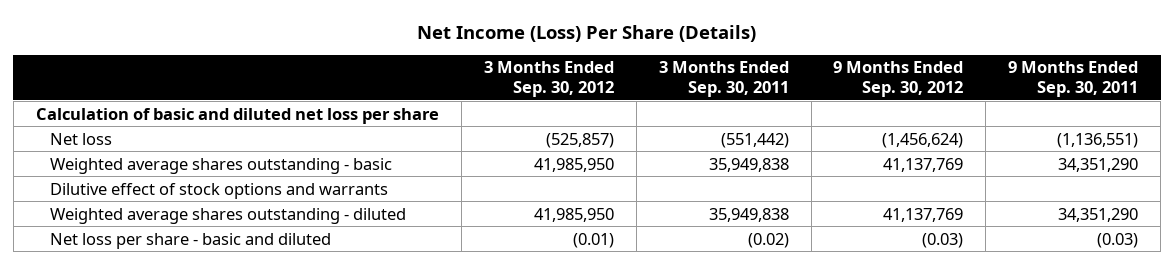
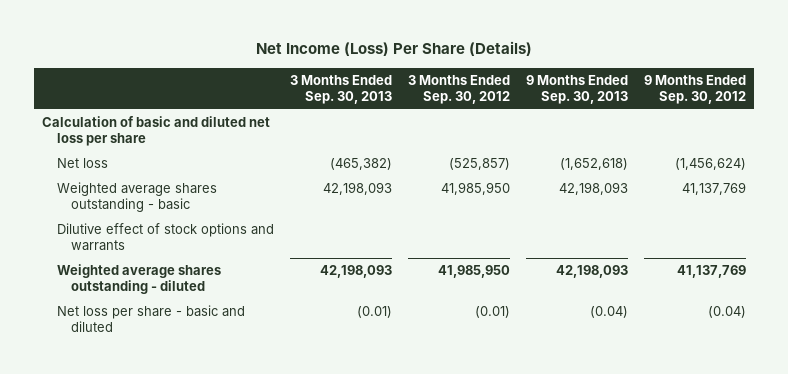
- | 3 Months Ended Sep. 30, 2012 | 3 Months Ended Sep. 30, 2011 | 9 Months Ended Sep. 30, 2012 | 9 Months Ended Sep. 30, 2011
+ | 3 Months Ended Sep. 30, 2013 | 3 Months Ended Sep. 30, 2012 | 9 Months Ended Sep. 30, 2013 | 9 Months Ended Sep. 30, 2012
- Net loss per share - basic and diluted | (0.01) | (0.02) | (0.03) | (0.03)
+ Net loss per share - basic and diluted | (0.01) | (0.01) | (0.04) | (0.04)

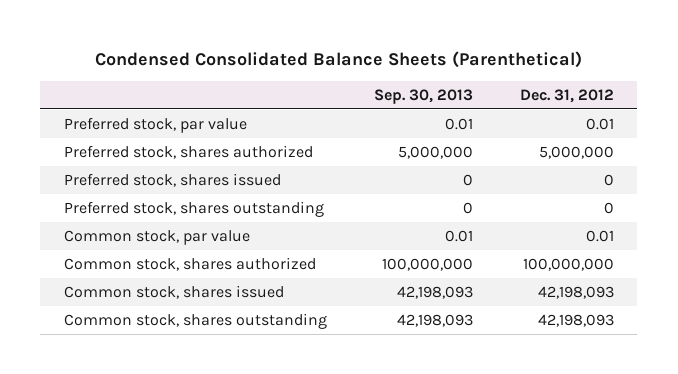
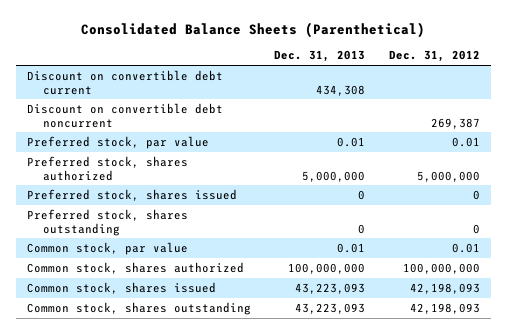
- Condensed Consolidated Balance Sheets (Parenthetical)
+ Consolidated Balance Sheets (Parenthetical)
- | Sep. 30, 2013 | Dec. 31, 2012
+ | Dec. 31, 2013 | Dec. 31, 2012
+ Discount on convertible debt current | 434,308 |
+ Discount on convertible debt noncurrent | | 269,387

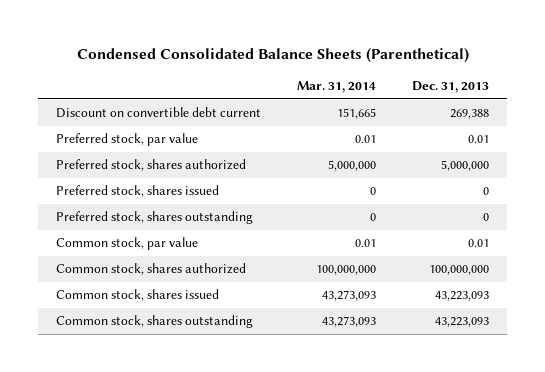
- Consolidated Balance Sheets (Parenthetical)
+ Condensed Consolidated Balance Sheets (Parenthetical)
- | Dec. 31, 2013 | Dec. 31, 2012
+ | Mar. 31, 2014 | Dec. 31, 2013
- Discount on convertible debt current | 434,308 |
- Discount on convertible debt noncurrent | | 269,387
+ Discount on convertible debt current | 151,665 | 269,388

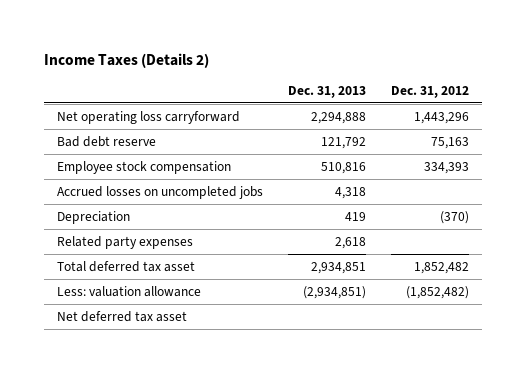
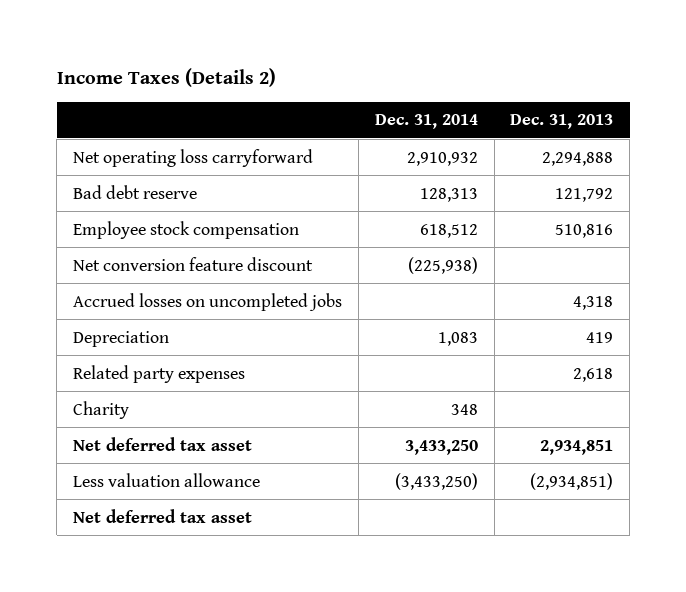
- | Dec. 31, 2013 | Dec. 31, 2012
+ | Dec. 31, 2014 | Dec. 31, 2013
+ Net conversion feature discount | (225,938) |
- Total deferred tax asset | 2,934,851 | 1,852,482
- Less: valuation allowance | (2,934,851) | (1,852,482)
+ Charity | 348 |
+ Net deferred tax asset | 3,433,250 | 2,934,851
+ Less valuation allowance | (3,433,250) | (2,934,851)

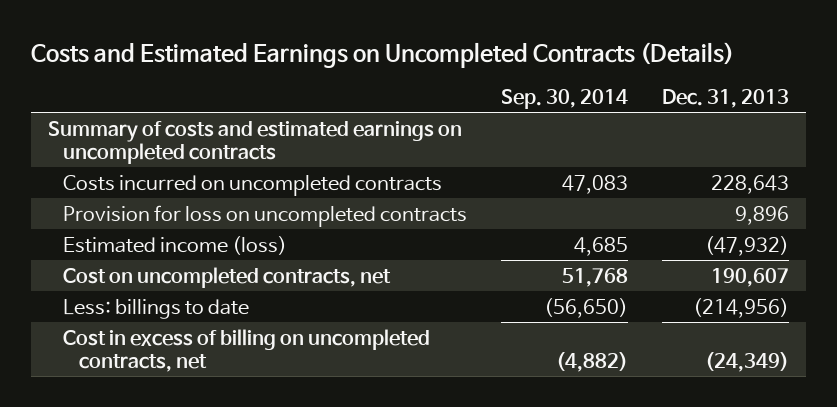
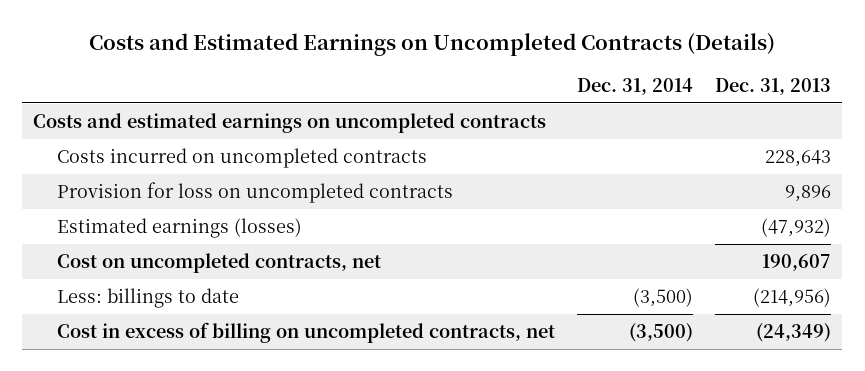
- | Sep. 30, 2014 | Dec. 31, 2013
+ | Dec. 31, 2014 | Dec. 31, 2013
- Summary of costs and estimated earnings on uncompleted contracts
+ Costs and estimated earnings on uncompleted contracts
- Estimated income (loss) | 4,685 | (47,932)
+ Estimated earnings (losses) | | (47,932)

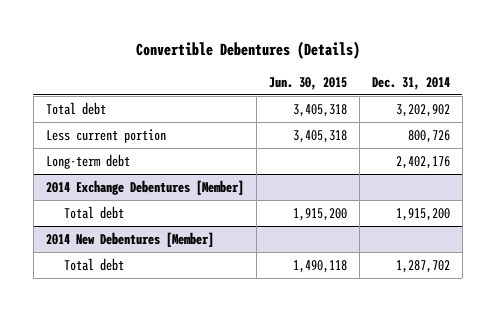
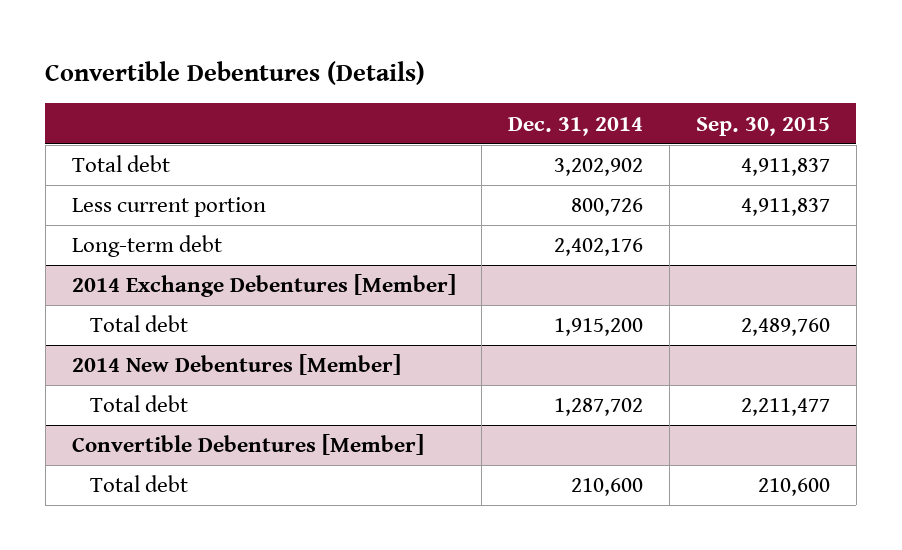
- | Jun. 30, 2015 | Dec. 31, 2014
+ | Dec. 31, 2014 | Sep. 30, 2015
+ Convertible Debentures [Member]
+ Total debt | 210,600 | 210,600

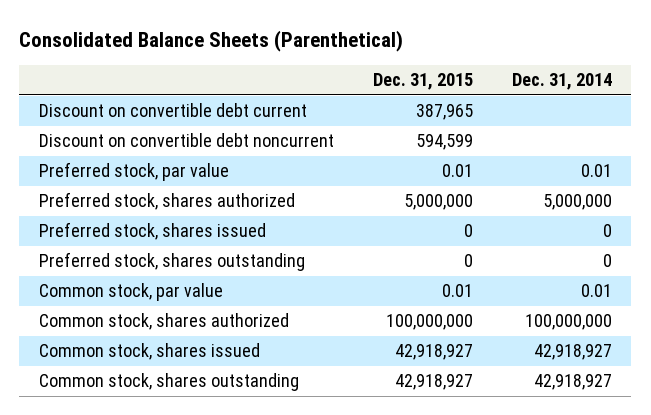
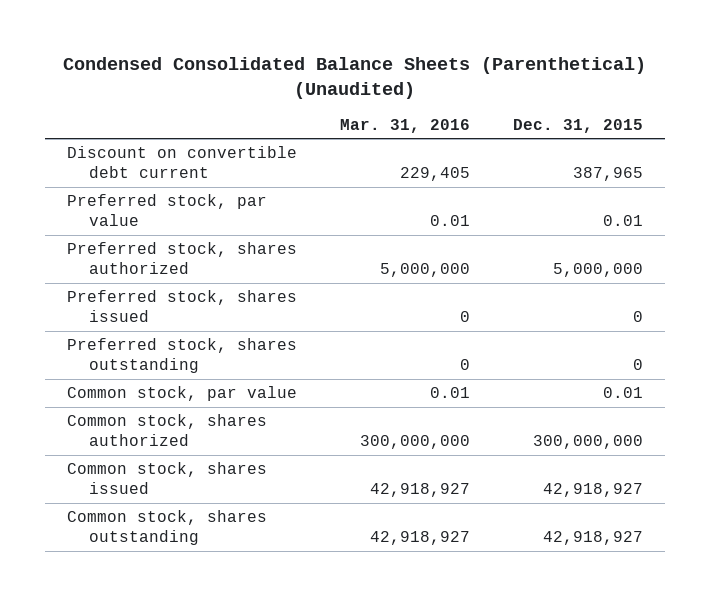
- Consolidated Balance Sheets (Parenthetical)
+ Condensed Consolidated Balance Sheets (Parenthetical) (Unaudited)
- | Dec. 31, 2015 | Dec. 31, 2014
+ | Mar. 31, 2016 | Dec. 31, 2015
- Discount on convertible debt noncurrent | 594,599 |
- Common stock, shares authorized | 100,000,000 | 100,000,000
+ Common stock, shares authorized | 300,000,000 | 300,000,000

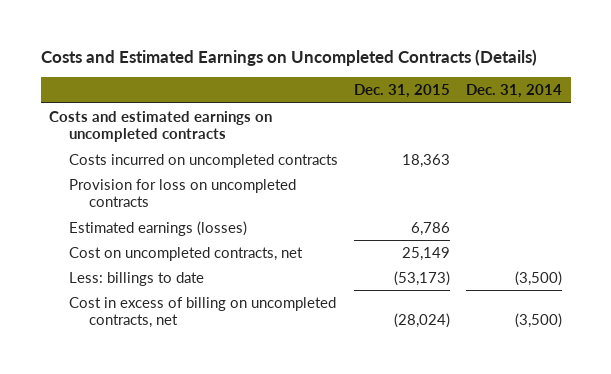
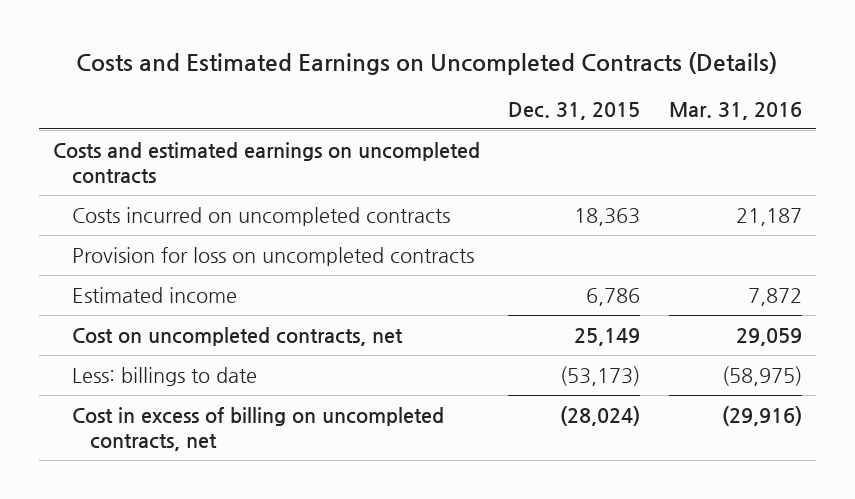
- | Dec. 31, 2015 | Dec. 31, 2014
+ | Dec. 31, 2015 | Mar. 31, 2016
- Estimated earnings (losses) | 6,786 |
+ Estimated income | 6,786 | 7,872

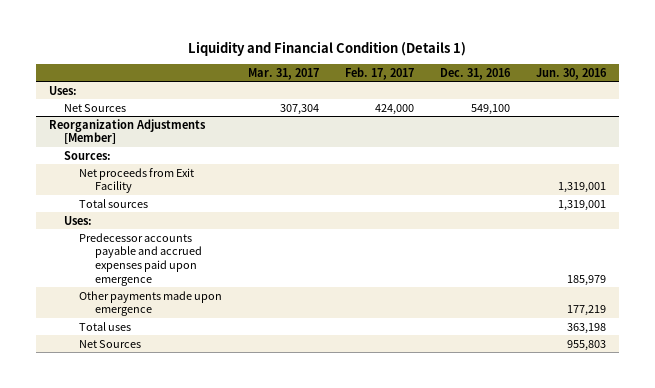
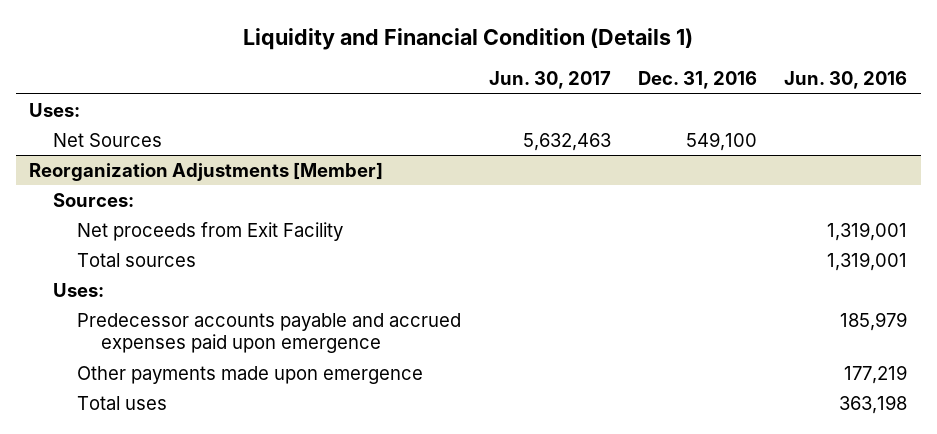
- | Mar. 31, 2017 | Feb. 17, 2017 | Dec. 31, 2016 | Jun. 30, 2016
+ | Jun. 30, 2017 | Dec. 31, 2016 | Jun. 30, 2016
@ Reorganization Adjustments [Member]
- Net Sources | | | | 955,803

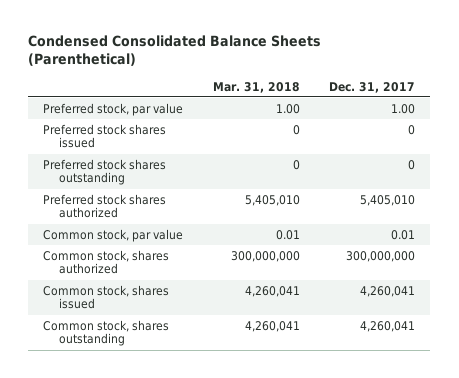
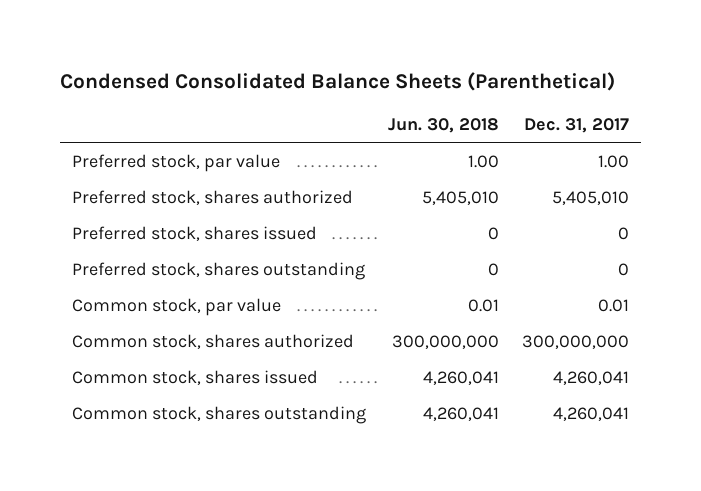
- | Mar. 31, 2018 | Dec. 31, 2017
+ | Jun. 30, 2018 | Dec. 31, 2017
- Preferred stock shares issued | 0 | 0
- Preferred stock shares outstanding | 0 | 0
- Preferred stock shares authorized | 5,405,010 | 5,405,010
+ Preferred stock, shares authorized | 5,405,010 | 5,405,010
+ Preferred stock, shares issued | 0 | 0
+ Preferred stock, shares outstanding | 0 | 0

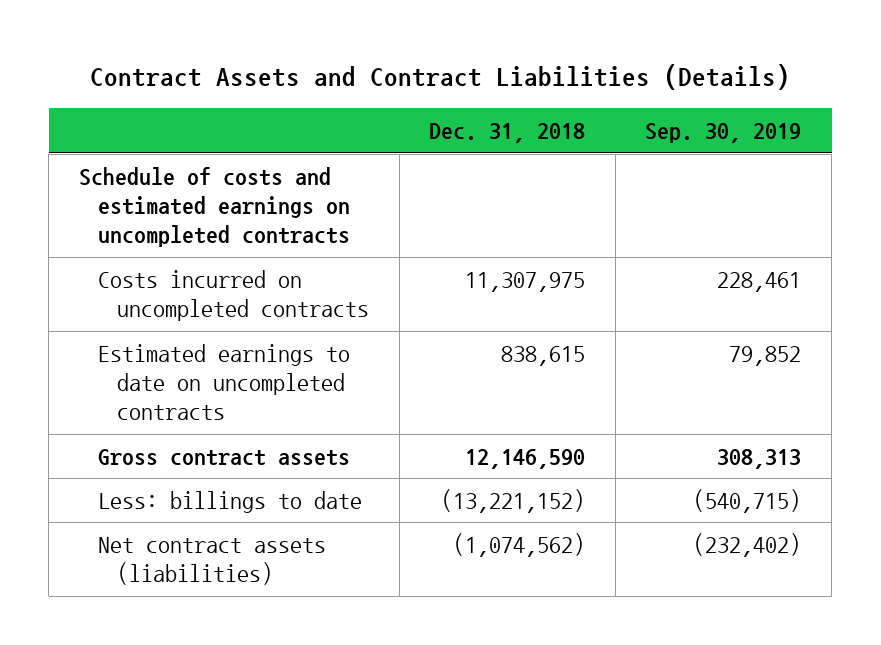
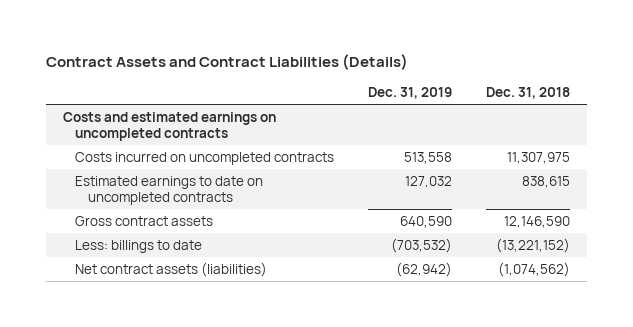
- | Dec. 31, 2018 | Sep. 30, 2019
+ | Dec. 31, 2019 | Dec. 31, 2018
- Schedule of costs and estimated earnings on uncompleted contracts
+ Costs and estimated earnings on uncompleted contracts

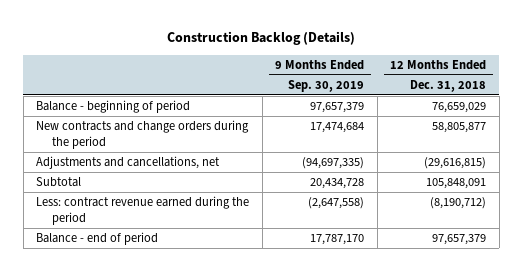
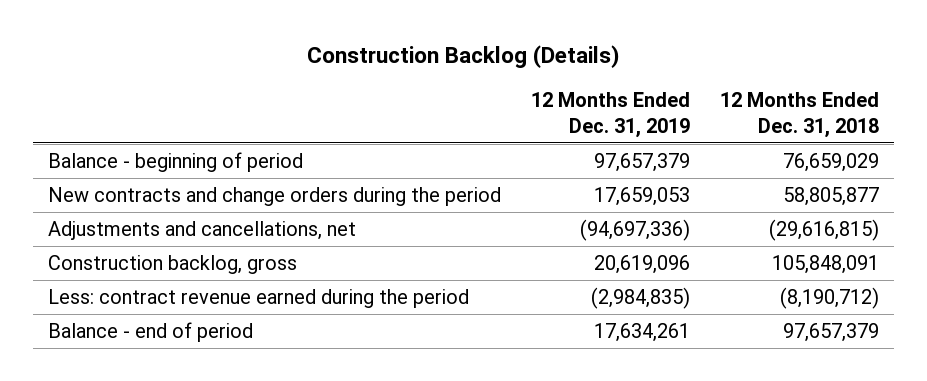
- | 9 Months Ended Sep. 30, 2019 | 12 Months Ended Dec. 31, 2018
+ | 12 Months Ended Dec. 31, 2019 | 12 Months Ended Dec. 31, 2018
- Subtotal | 20,434,728 | 105,848,091
+ Construction backlog, gross | 20,619,096 | 105,848,091

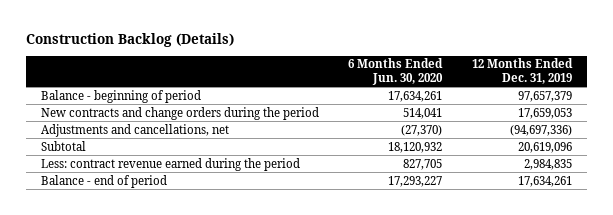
- | 12 Months Ended Dec. 31, 2019 | 12 Months Ended Dec. 31, 2018
+ | 6 Months Ended Jun. 30, 2020 | 12 Months Ended Dec. 31, 2019
- Construction backlog, gross | 20,619,096 | 105,848,091
- Less: contract revenue earned during the period | (2,984,835) | (8,190,712)
+ Subtotal | 18,120,932 | 20,619,096
+ Less: contract revenue earned during the period | 827,705 | 2,984,835

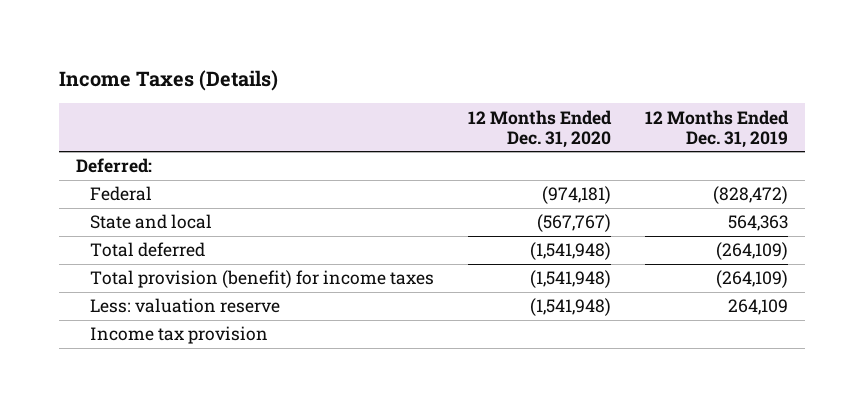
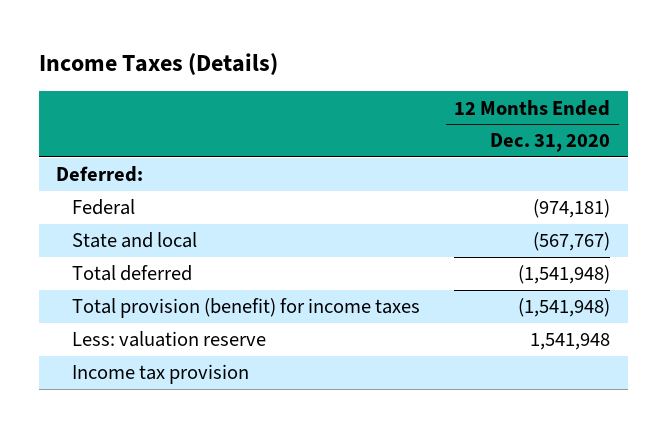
- | 12 Months Ended Dec. 31, 2020 | 12 Months Ended Dec. 31, 2019
+ | 12 Months Ended Dec. 31, 2020
- Less: valuation reserve | (1,541,948) | 264,109
+ Less: valuation reserve | 1,541,948

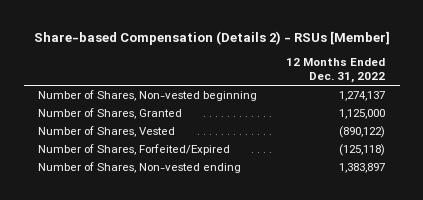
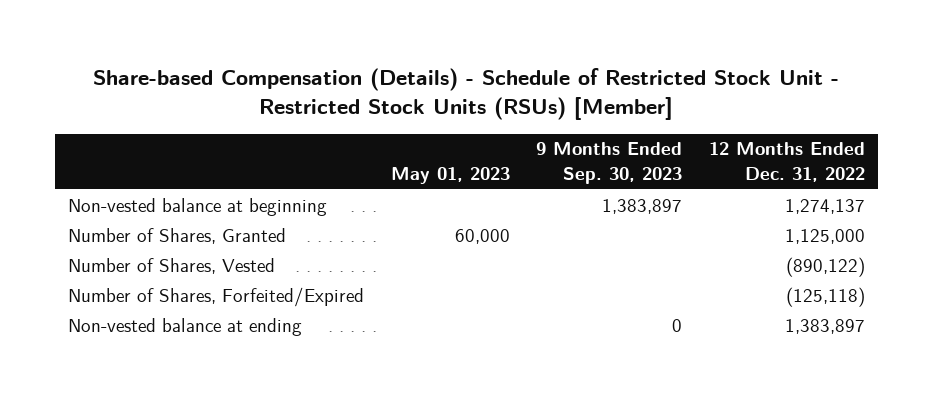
- Share-based Compensation (Details 2) - RSUs [Member]
+ Share-based Compensation (Details) - Schedule of Restricted Stock Unit - Restricted Stock Units (RSUs) [Member]
- | 12 Months Ended Dec. 31, 2022
+ | May 01, 2023 | 9 Months Ended Sep. 30, 2023 | 12 Months Ended Dec. 31, 2022
- Number of Shares, Non-vested beginning | 1,274,137
+ Non-vested balance at beginning | | 1,383,897 | 1,274,137
- Number of Shares, Non-vested ending | 1,383,897
+ Non-vested balance at ending | | 0 | 1,383,897

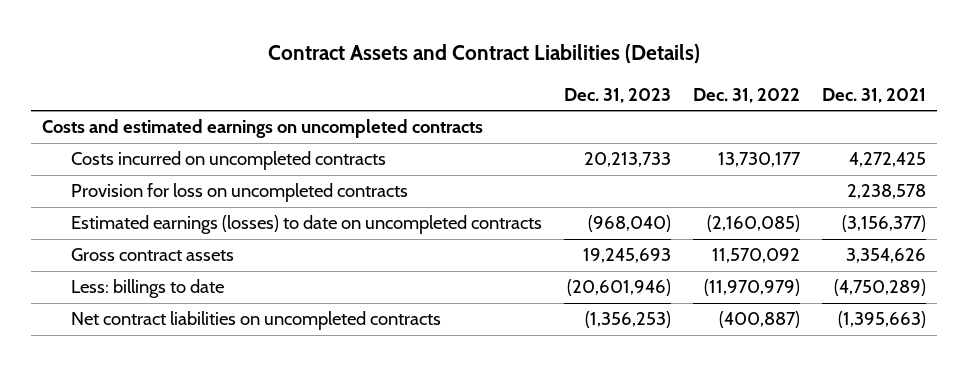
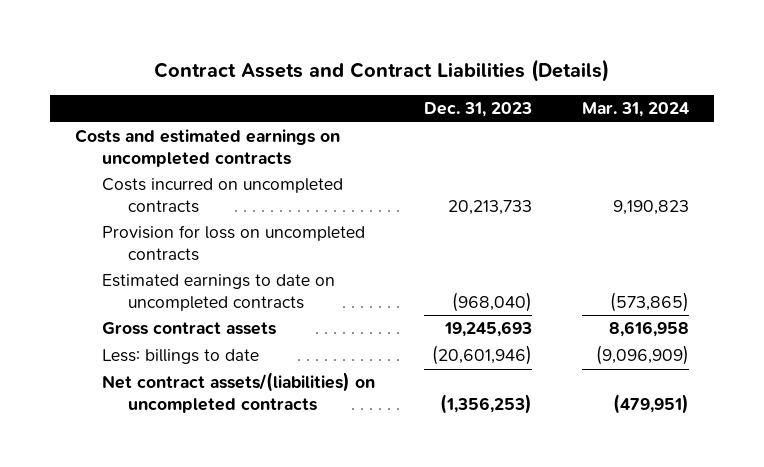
- | Dec. 31, 2023 | Dec. 31, 2022 | Dec. 31, 2021
+ | Dec. 31, 2023 | Mar. 31, 2024
- Estimated earnings (losses) to date on uncompleted contracts | (968,040) | (2,160,085) | (3,156,377)
+ Estimated earnings to date on uncompleted contracts | (968,040) | (573,865)
- Net contract liabilities on uncompleted contracts | (1,356,253) | (400,887) | (1,395,663)
+ Net contract assets/(liabilities) on uncompleted contracts | (1,356,253) | (479,951)

